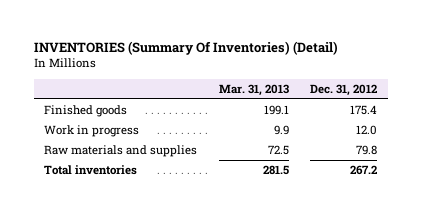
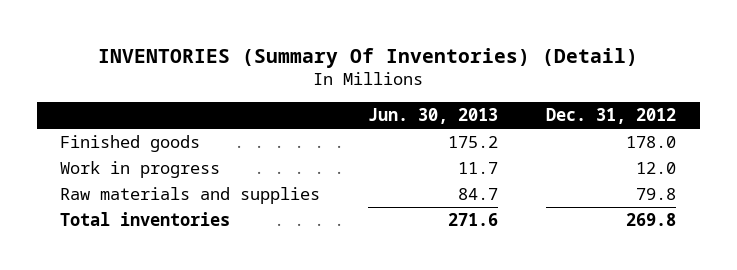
- | Mar. 31, 2013 | Dec. 31, 2012
+ | Jun. 30, 2013 | Dec. 31, 2012
- Finished goods | 199.1 | 175.4
+ Finished goods | 175.2 | 178.0
- Total inventories | 281.5 | 267.2
+ Total inventories | 271.6 | 269.8

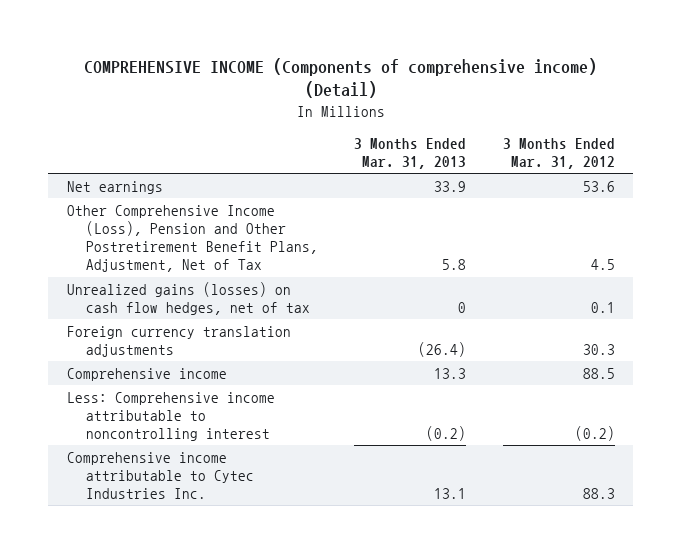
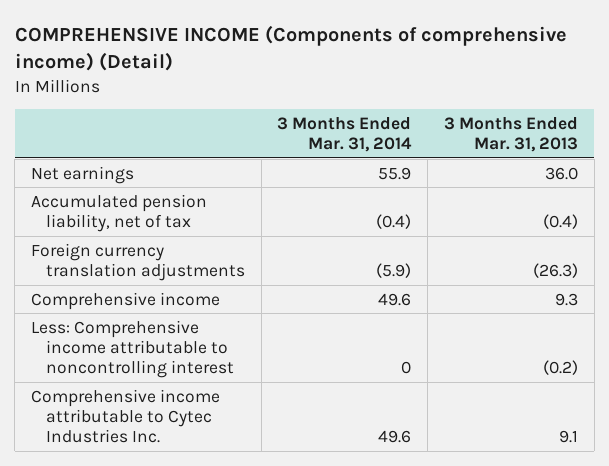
- | 3 Months Ended Mar. 31, 2013 | 3 Months Ended Mar. 31, 2012
+ | 3 Months Ended Mar. 31, 2014 | 3 Months Ended Mar. 31, 2013
- Net earnings | 33.9 | 53.6
- Other Comprehensive Income (Loss), Pension and Other Postretirement Benefit Plans, Adjustment, Net of Tax | 5.8 | 4.5
- Unrealized gains (losses) on cash flow hedges, net of tax | 0 | 0.1
- Foreign currency translation adjustments | (26.4) | 30.3
- Comprehensive income | 13.3 | 88.5
+ Net earnings | 55.9 | 36.0
+ Accumulated pension liability, net of tax | (0.4) | (0.4)
+ Foreign currency translation adjustments | (5.9) | (26.3)
+ Comprehensive income | 49.6 | 9.3
- Comprehensive income attributable to Cytec Industries Inc. | 13.1 | 88.3
+ Comprehensive income attributable to Cytec Industries Inc. | 49.6 | 9.1

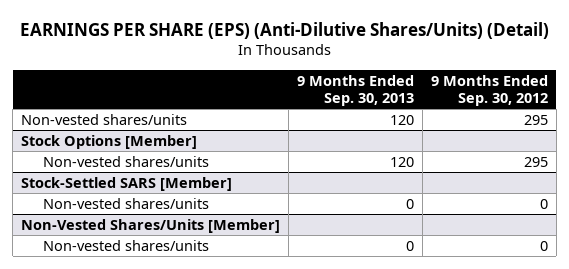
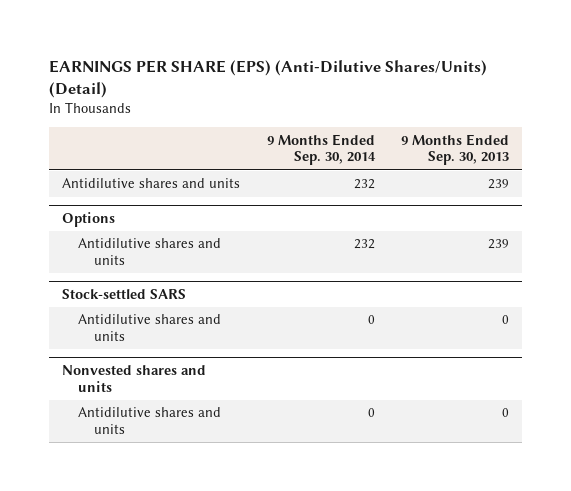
- | 9 Months Ended Sep. 30, 2013 | 9 Months Ended Sep. 30, 2012
+ | 9 Months Ended Sep. 30, 2014 | 9 Months Ended Sep. 30, 2013
- Non-vested shares/units | 120 | 295
- Stock Options [Member]
- Non-vested shares/units | 120 | 295
- Stock-Settled SARS [Member]
- Non-vested shares/units | 0 | 0
- Non-Vested Shares/Units [Member]
- Non-vested shares/units | 0 | 0
+ Antidilutive shares and units | 232 | 239
+ Options
+ Antidilutive shares and units | 232 | 239
+ Stock-settled SARS
+ Antidilutive shares and units | 0 | 0
+ Nonvested shares and units
+ Antidilutive shares and units | 0 | 0

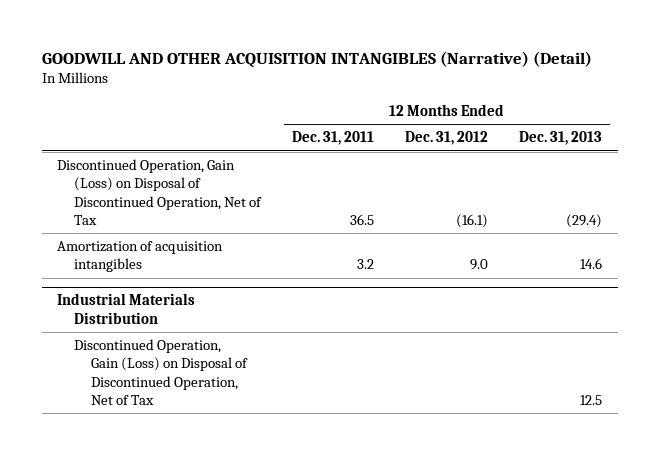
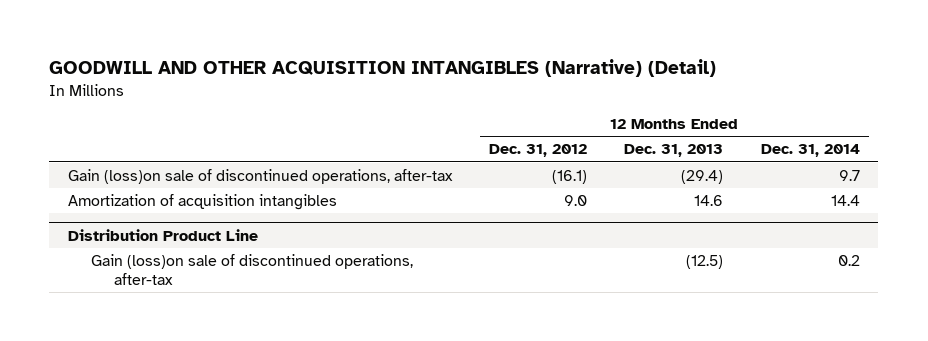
- | 12 Months Ended Dec. 31, 2011 | 12 Months Ended Dec. 31, 2012 | 12 Months Ended Dec. 31, 2013
+ | 12 Months Ended Dec. 31, 2012 | 12 Months Ended Dec. 31, 2013 | 12 Months Ended Dec. 31, 2014
- Discontinued Operation, Gain (Loss) on Disposal of Discontinued Operation, Net of Tax | 36.5 | (16.1) | (29.4)
+ Gain (loss)on sale of discontinued operations, after-tax | (16.1) | (29.4) | 9.7
- Industrial Materials Distribution
- Discontinued Operation, Gain (Loss) on Disposal of Discontinued Operation, Net of Tax | | | 12.5
+ Distribution Product Line
+ Gain (loss)on sale of discontinued operations, after-tax | | (12.5) | 0.2

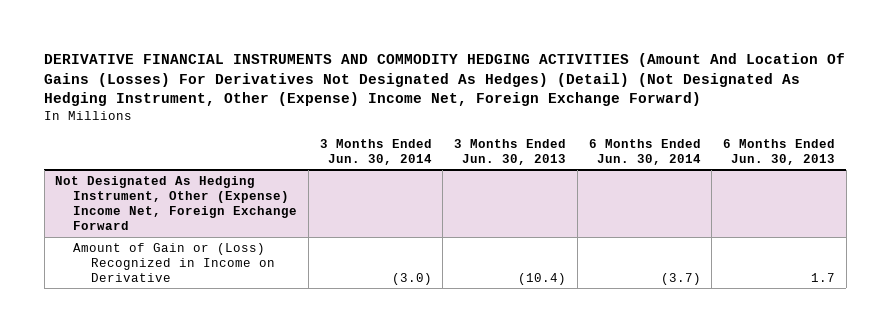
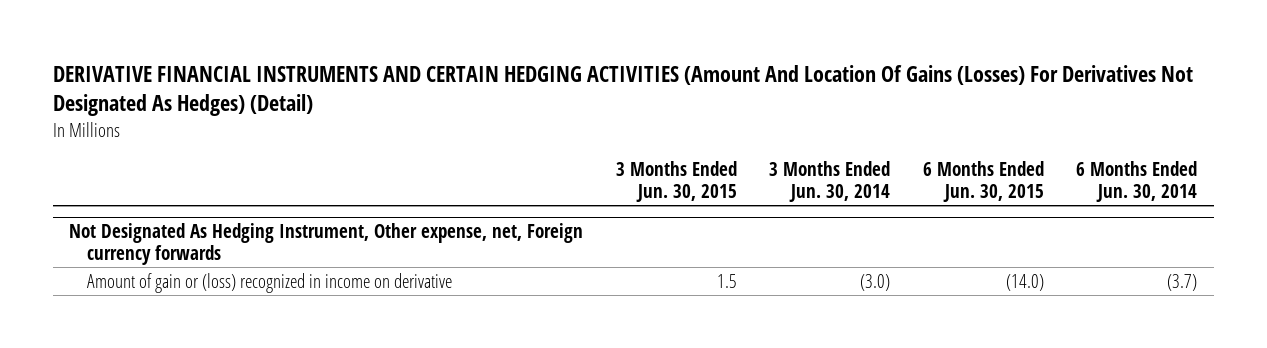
- DERIVATIVE FINANCIAL INSTRUMENTS AND COMMODITY HEDGING ACTIVITIES (Amount And Location Of Gains (Losses) For Derivatives Not Designated As Hedges) (Detail) (Not Designated As Hedging Instrument, Other (Expense) Income Net, Foreign Exchange Forward)
+ DERIVATIVE FINANCIAL INSTRUMENTS AND CERTAIN HEDGING ACTIVITIES (Amount And Location Of Gains (Losses) For Derivatives Not Designated As Hedges) (Detail)
- | 3 Months Ended Jun. 30, 2014 | 3 Months Ended Jun. 30, 2013 | 6 Months Ended Jun. 30, 2014 | 6 Months Ended Jun. 30, 2013
+ | 3 Months Ended Jun. 30, 2015 | 3 Months Ended Jun. 30, 2014 | 6 Months Ended Jun. 30, 2015 | 6 Months Ended Jun. 30, 2014
- Not Designated As Hedging Instrument, Other (Expense) Income Net, Foreign Exchange Forward
- Amount of Gain or (Loss) Recognized in Income on Derivative | (3.0) | (10.4) | (3.7) | 1.7
+ Not Designated As Hedging Instrument, Other expense, net, Foreign currency forwards
+ Amount of gain or (loss) recognized in income on derivative | 1.5 | (3.0) | (14.0) | (3.7)

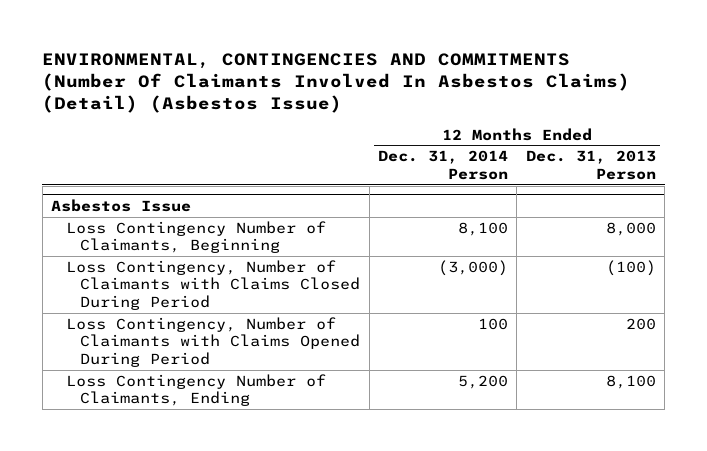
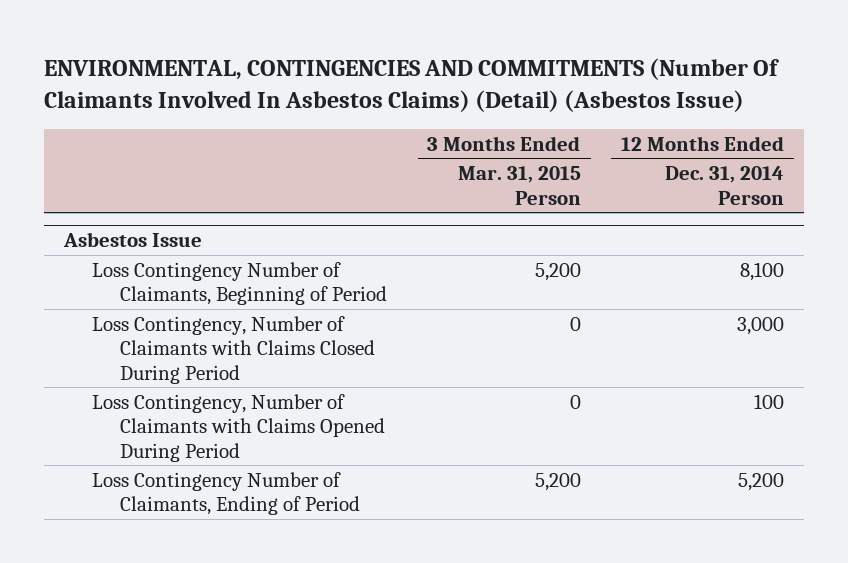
- | 12 Months Ended Dec. 31, 2014 Person | 12 Months Ended Dec. 31, 2013 Person
+ | 3 Months Ended Mar. 31, 2015 Person | 12 Months Ended Dec. 31, 2014 Person
@ Asbestos Issue
- Loss Contingency Number of Claimants, Beginning | 8,100 | 8,000
- Loss Contingency, Number of Claimants with Claims Closed During Period | (3,000) | (100)
+ Loss Contingency Number of Claimants, Beginning of Period | 5,200 | 8,100
+ Loss Contingency, Number of Claimants with Claims Closed During Period | 0 | 3,000
- Loss Contingency Number of Claimants, Ending | 5,200 | 8,100
+ Loss Contingency Number of Claimants, Ending of Period | 5,200 | 5,200

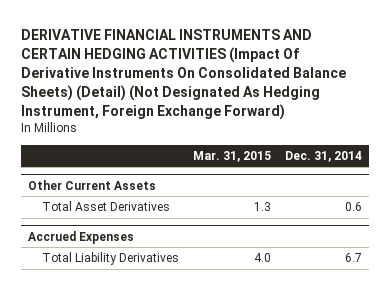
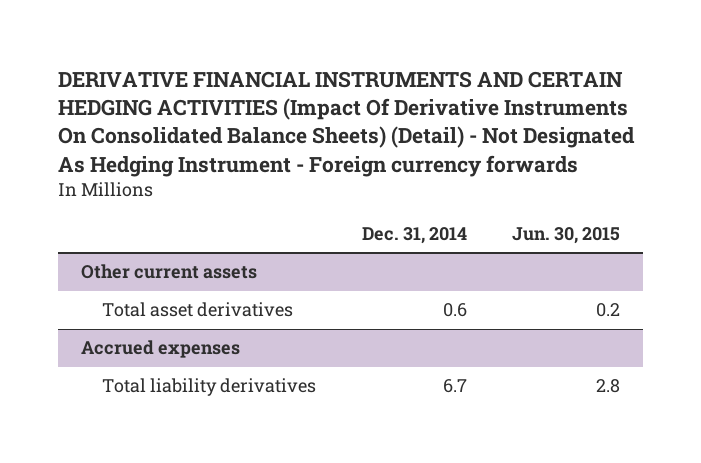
- DERIVATIVE FINANCIAL INSTRUMENTS AND CERTAIN HEDGING ACTIVITIES (Impact Of Derivative Instruments On Consolidated Balance Sheets) (Detail) (Not Designated As Hedging Instrument, Foreign Exchange Forward)
+ DERIVATIVE FINANCIAL INSTRUMENTS AND CERTAIN HEDGING ACTIVITIES (Impact Of Derivative Instruments On Consolidated Balance Sheets) (Detail) - Not Designated As Hedging Instrument - Foreign currency forwards
- | Mar. 31, 2015 | Dec. 31, 2014
+ | Dec. 31, 2014 | Jun. 30, 2015
- Other Current Assets
- Total Asset Derivatives | 1.3 | 0.6
- Accrued Expenses
- Total Liability Derivatives | 4.0 | 6.7
+ Other current assets
+ Total asset derivatives | 0.6 | 0.2
+ Accrued expenses
+ Total liability derivatives | 6.7 | 2.8

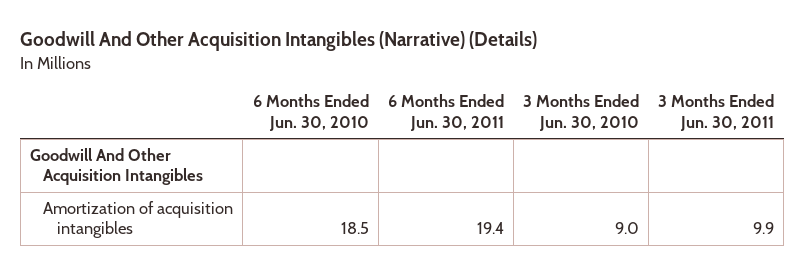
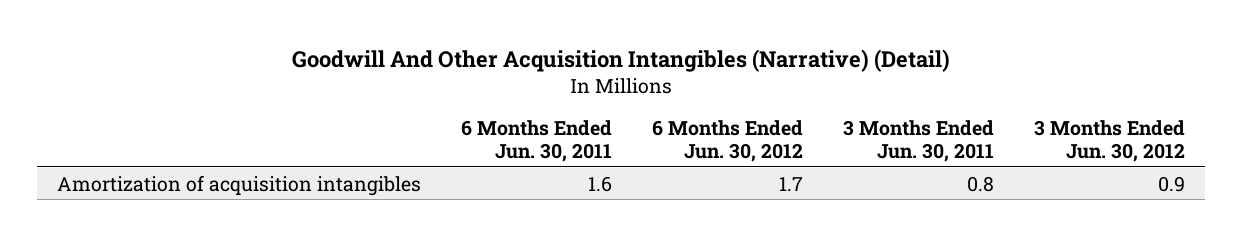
- Goodwill And Other Acquisition Intangibles (Narrative) (Details)
+ Goodwill And Other Acquisition Intangibles (Narrative) (Detail)
- | 6 Months Ended Jun. 30, 2010 | 6 Months Ended Jun. 30, 2011 | 3 Months Ended Jun. 30, 2010 | 3 Months Ended Jun. 30, 2011
+ | 6 Months Ended Jun. 30, 2011 | 6 Months Ended Jun. 30, 2012 | 3 Months Ended Jun. 30, 2011 | 3 Months Ended Jun. 30, 2012
- Goodwill And Other Acquisition Intangibles
- Amortization of acquisition intangibles | 18.5 | 19.4 | 9.0 | 9.9
+ Amortization of acquisition intangibles | 1.6 | 1.7 | 0.8 | 0.9

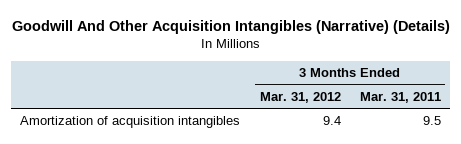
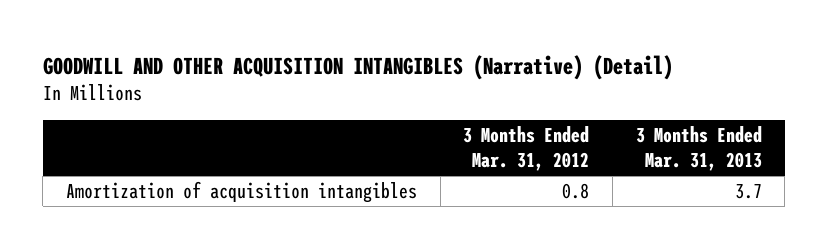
- Goodwill And Other Acquisition Intangibles (Narrative) (Details)
+ GOODWILL AND OTHER ACQUISITION INTANGIBLES (Narrative) (Detail)
- | 3 Months Ended Mar. 31, 2012 | 3 Months Ended Mar. 31, 2011
+ | 3 Months Ended Mar. 31, 2012 | 3 Months Ended Mar. 31, 2013
- Amortization of acquisition intangibles | 9.4 | 9.5
+ Amortization of acquisition intangibles | 0.8 | 3.7

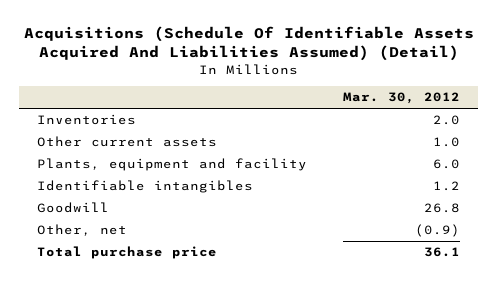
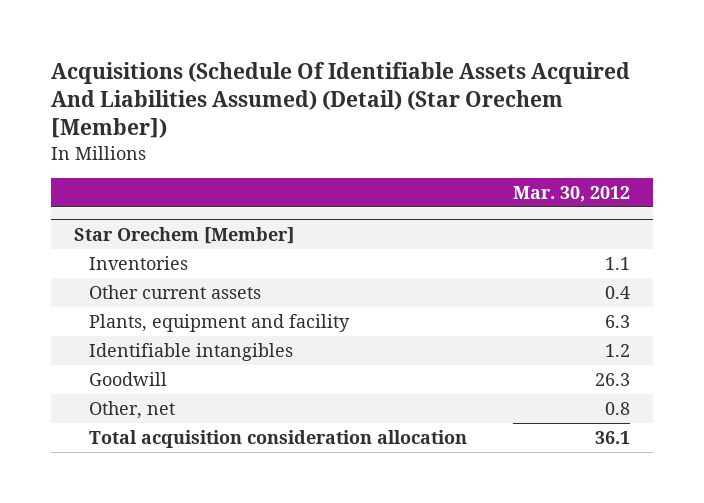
- Acquisitions (Schedule Of Identifiable Assets Acquired And Liabilities Assumed) (Detail)
+ Acquisitions (Schedule Of Identifiable Assets Acquired And Liabilities Assumed) (Detail) (Star Orechem [Member])
- Inventories | 2.0
- Other current assets | 1.0
- Plants, equipment and facility | 6.0
+ Star Orechem [Member]
+ Inventories | 1.1
+ Other current assets | 0.4
+ Plants, equipment and facility | 6.3
- Goodwill | 26.8
- Other, net | (0.9)
- Total purchase price | 36.1
+ Goodwill | 26.3
+ Other, net | 0.8
+ Total acquisition consideration allocation | 36.1

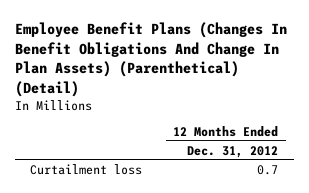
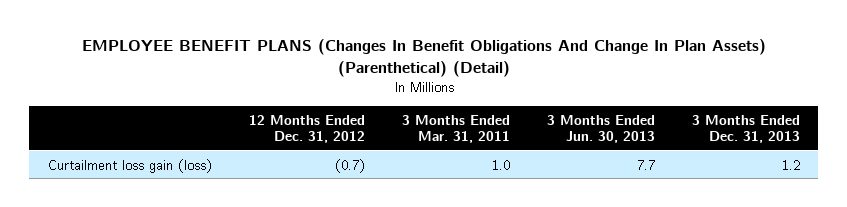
- Employee Benefit Plans (Changes In Benefit Obligations And Change In Plan Assets) (Parenthetical) (Detail)
+ EMPLOYEE BENEFIT PLANS (Changes In Benefit Obligations And Change In Plan Assets) (Parenthetical) (Detail)
- | 12 Months Ended Dec. 31, 2012
+ | 12 Months Ended Dec. 31, 2012 | 3 Months Ended Mar. 31, 2011 | 3 Months Ended Jun. 30, 2013 | 3 Months Ended Dec. 31, 2013
- Curtailment loss | 0.7
+ Curtailment loss gain (loss) | (0.7) | 1.0 | 7.7 | 1.2

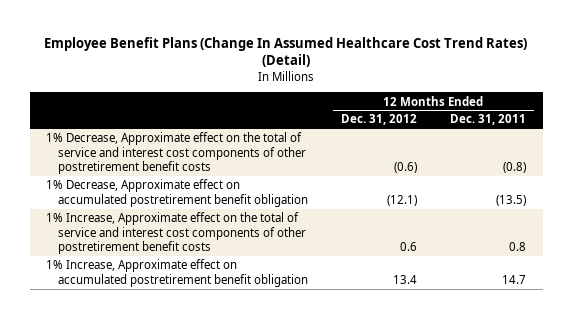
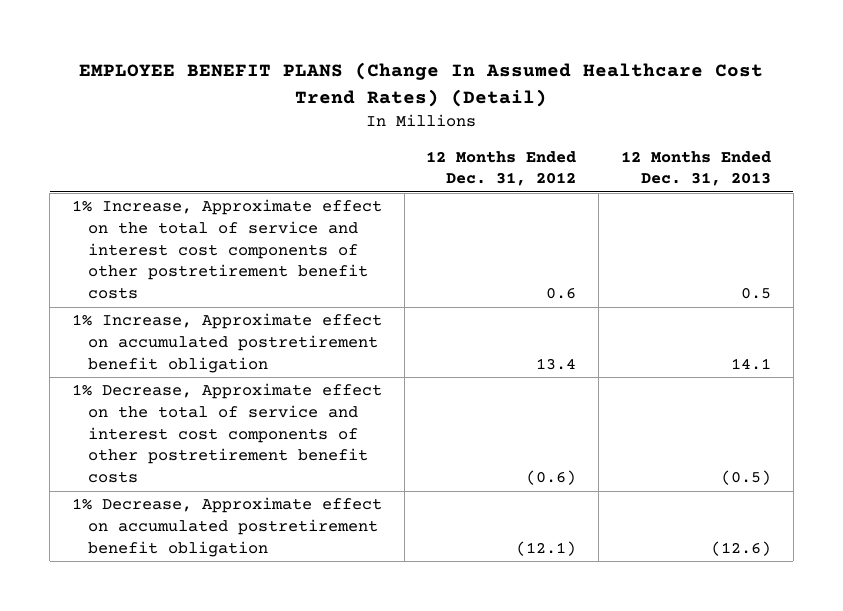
- Employee Benefit Plans (Change In Assumed Healthcare Cost Trend Rates) (Detail)
+ EMPLOYEE BENEFIT PLANS (Change In Assumed Healthcare Cost Trend Rates) (Detail)
- | 12 Months Ended Dec. 31, 2012 | 12 Months Ended Dec. 31, 2011
+ | 12 Months Ended Dec. 31, 2012 | 12 Months Ended Dec. 31, 2013
moved down: 1% Decrease, Approximate effect on the total of service and interest cost components of other postretirement benefit costs | (0.6) | (0.5)
moved down: 1% Decrease, Approximate effect on accumulated postretirement benefit obligation | (12.1) | (12.6)

